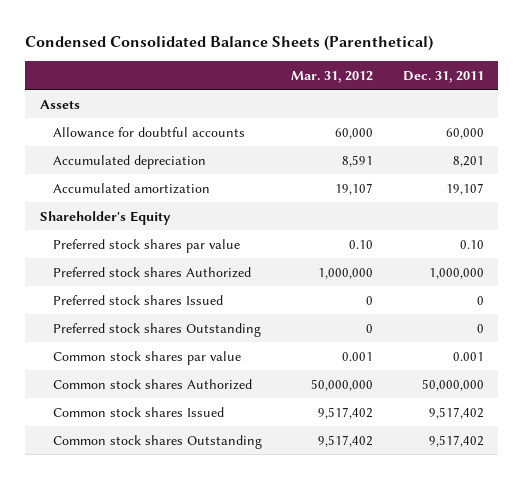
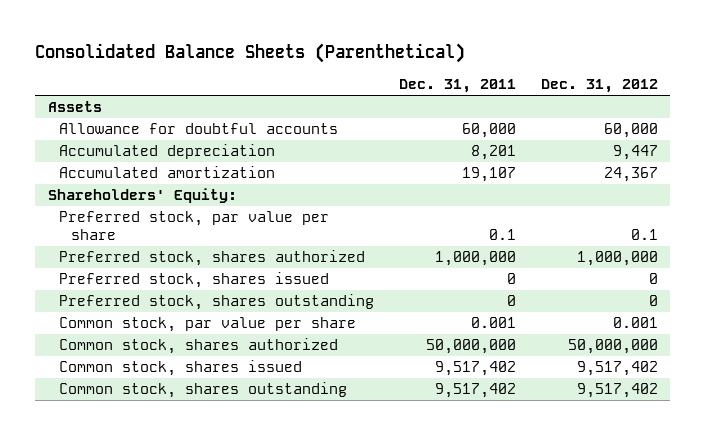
- Condensed Consolidated Balance Sheets (Parenthetical)
+ Consolidated Balance Sheets (Parenthetical)
- | Mar. 31, 2012 | Dec. 31, 2011
+ | Dec. 31, 2011 | Dec. 31, 2012
- Shareholder's Equity
- Preferred stock shares par value | 0.10 | 0.10
- Preferred stock shares Authorized | 1,000,000 | 1,000,000
- Preferred stock shares Issued | 0 | 0
- Preferred stock shares Outstanding | 0 | 0
- Common stock shares par value | 0.001 | 0.001
- Common stock shares Authorized | 50,000,000 | 50,000,000
- Common stock shares Issued | 9,517,402 | 9,517,402
- Common stock shares Outstanding | 9,517,402 | 9,517,402
+ Shareholders' Equity:
+ Preferred stock, par value per share | 0.1 | 0.1
+ Preferred stock, shares authorized | 1,000,000 | 1,000,000
+ Preferred stock, shares issued | 0 | 0
+ Preferred stock, shares outstanding | 0 | 0
+ Common stock, par value per share | 0.001 | 0.001
+ Common stock, shares authorized | 50,000,000 | 50,000,000
+ Common stock, shares issued | 9,517,402 | 9,517,402
+ Common stock, shares outstanding | 9,517,402 | 9,517,402

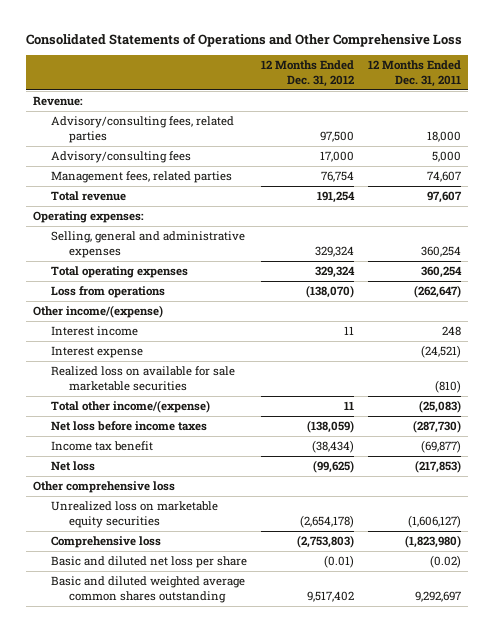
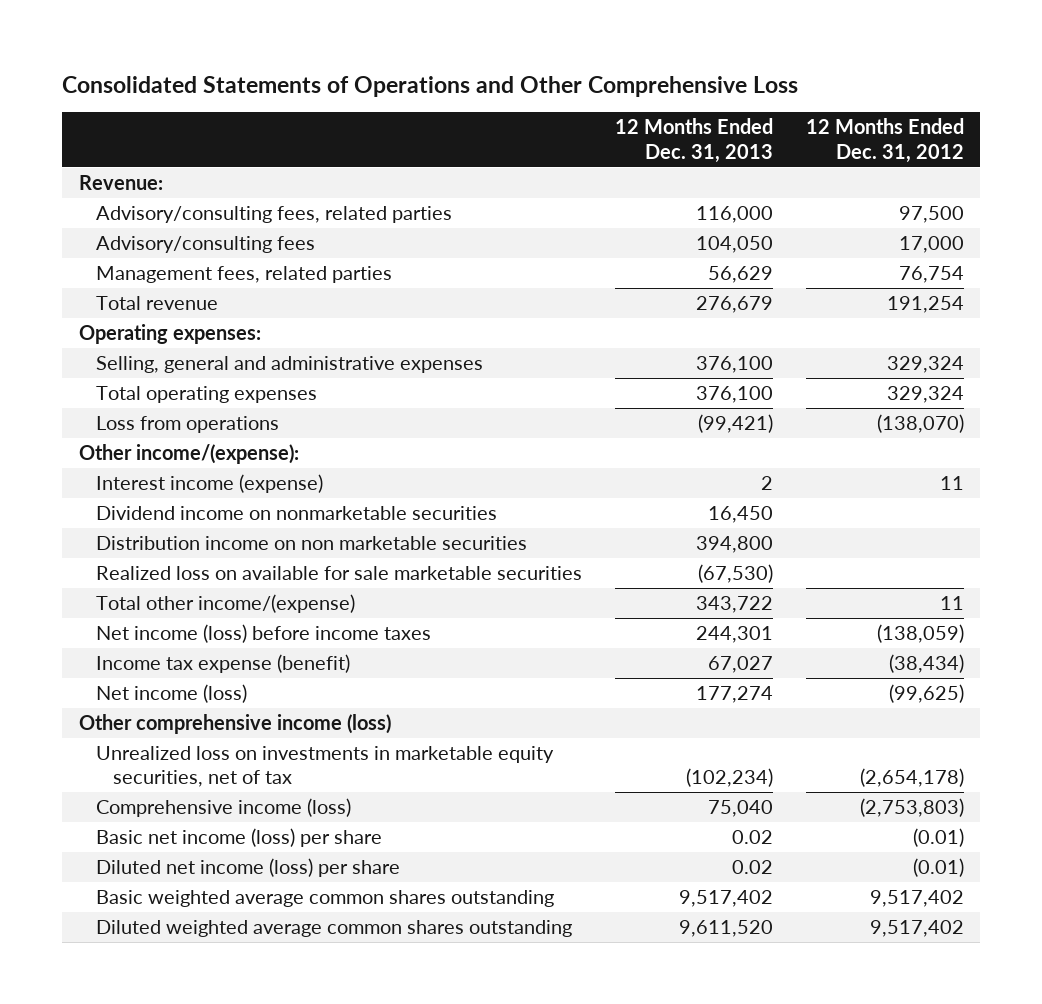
- | 12 Months Ended Dec. 31, 2012 | 12 Months Ended Dec. 31, 2011
+ | 12 Months Ended Dec. 31, 2013 | 12 Months Ended Dec. 31, 2012
- Other income/(expense)
- Interest income | 11 | 248
- Interest expense | | (24,521)
+ Other income/(expense):
+ Interest income (expense) | 2 | 11
+ Dividend income on nonmarketable securities | 16,450 |
+ Distribution income on non marketable securities | 394,800 |
- Net loss before income taxes | (138,059) | (287,730)
- Income tax benefit | (38,434) | (69,877)
- Net loss | (99,625) | (217,853)
- Other comprehensive loss
- Unrealized loss on marketable equity securities | (2,654,178) | (1,606,127)
- Comprehensive loss | (2,753,803) | (1,823,980)
- Basic and diluted net loss per share | (0.01) | (0.02)
- Basic and diluted weighted average common shares outstanding | 9,517,402 | 9,292,697
+ Net income (loss) before income taxes | 244,301 | (138,059)
+ Income tax expense (benefit) | 67,027 | (38,434)
+ Net income (loss) | 177,274 | (99,625)
+ Other comprehensive income (loss)
+ Unrealized loss on investments in marketable equity securities, net of tax | (102,234) | (2,654,178)
+ Comprehensive income (loss) | 75,040 | (2,753,803)
+ Basic net income (loss) per share | 0.02 | (0.01)
+ Diluted net income (loss) per share | 0.02 | (0.01)
+ Basic weighted average common shares outstanding | 9,517,402 | 9,517,402
+ Diluted weighted average common shares outstanding | 9,611,520 | 9,517,402

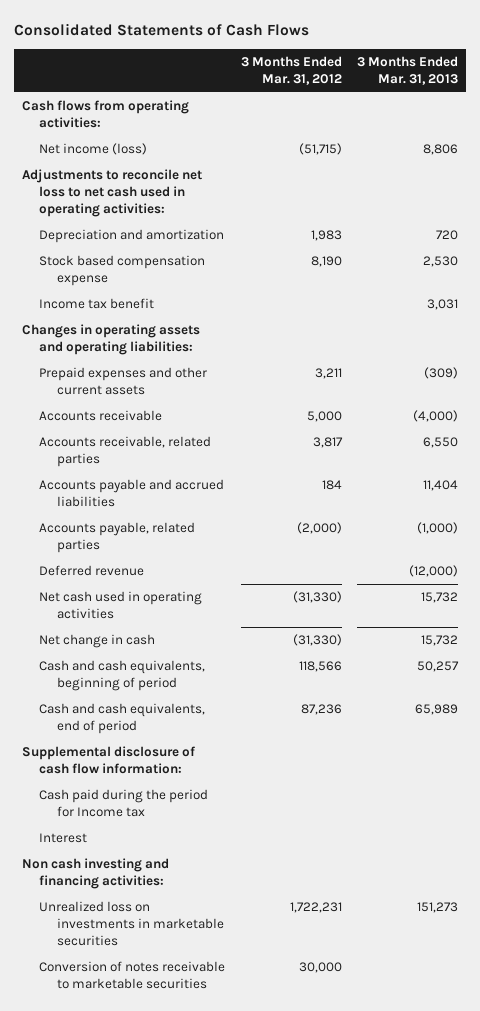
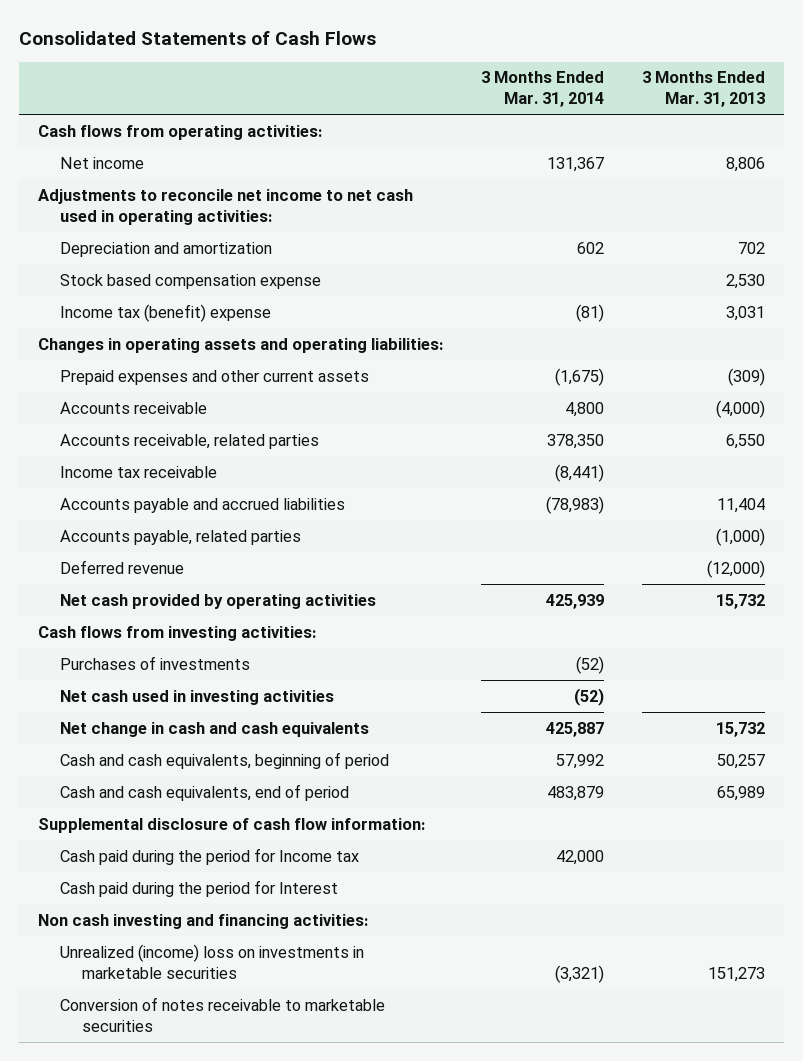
- | 3 Months Ended Mar. 31, 2012 | 3 Months Ended Mar. 31, 2013
+ | 3 Months Ended Mar. 31, 2014 | 3 Months Ended Mar. 31, 2013
- Net income (loss) | (51,715) | 8,806
- Adjustments to reconcile net loss to net cash used in operating activities:
- Depreciation and amortization | 1,983 | 720
+ Net income | 131,367 | 8,806
+ Adjustments to reconcile net income to net cash used in operating activities:
+ Depreciation and amortization | 602 | 702
- Income tax benefit | | 3,031
+ Income tax (benefit) expense | (81) | 3,031
+ Income tax receivable | (8,441) |
- Net cash used in operating activities | (31,330) | 15,732
- Net change in cash | (31,330) | 15,732
+ Net cash provided by operating activities | 425,939 | 15,732
+ Cash flows from investing activities:
+ Purchases of investments | (52) |
+ Net cash used in investing activities | (52) |
+ Net change in cash and cash equivalents | 425,887 | 15,732
- Interest
+ Cash paid during the period for Interest
- Unrealized loss on investments in marketable securities | 1,722,231 | 151,273
+ Unrealized (income) loss on investments in marketable securities | (3,321) | 151,273

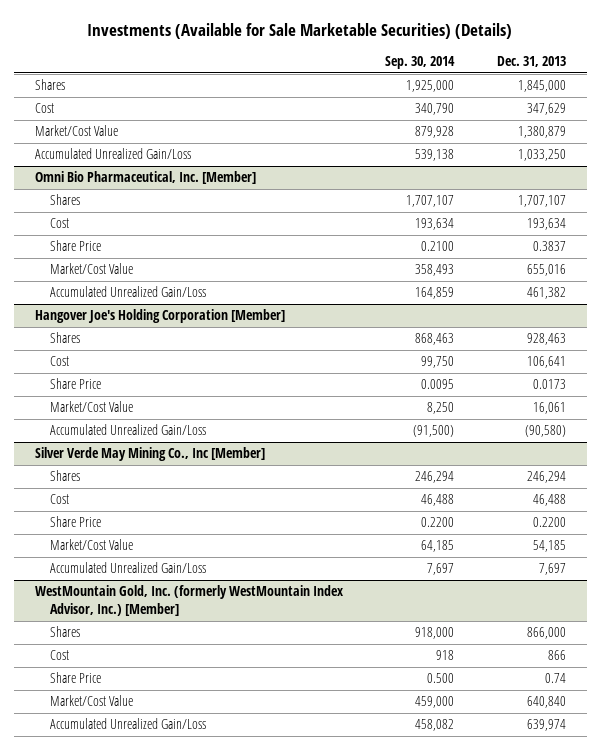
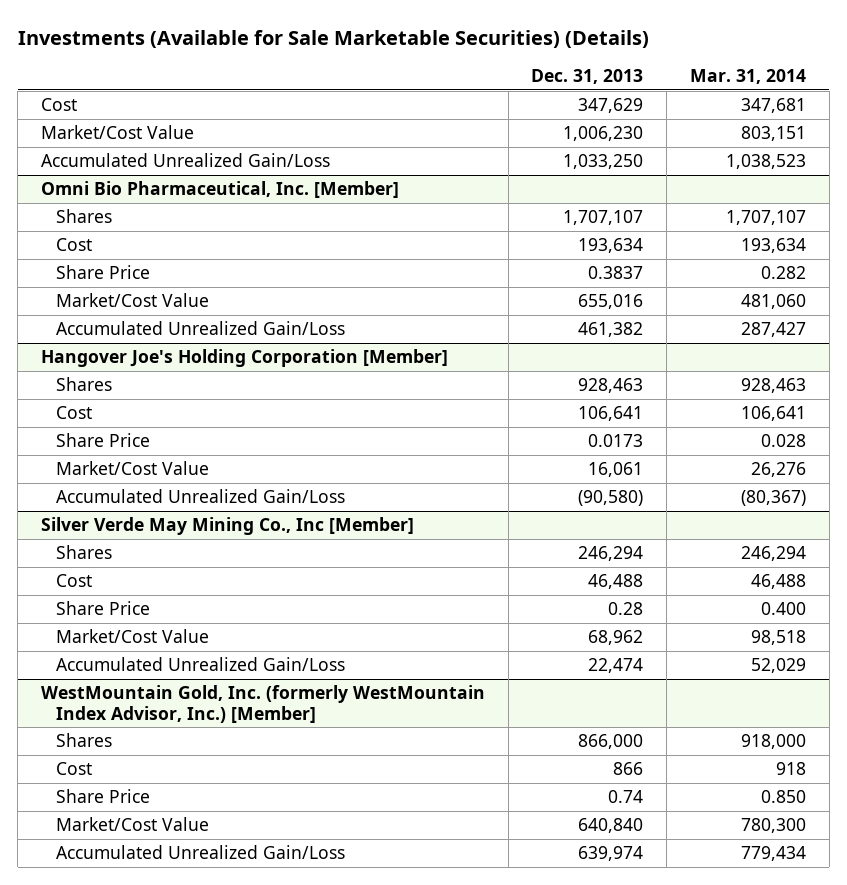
- | Sep. 30, 2014 | Dec. 31, 2013
+ | Dec. 31, 2013 | Mar. 31, 2014
- Shares | 1,925,000 | 1,845,000
- Market/Cost Value | 879,928 | 1,380,879
+ Market/Cost Value | 1,006,230 | 803,151
@ Silver Verde May Mining Co., Inc [Member]
- Share Price | 0.2200 | 0.2200
- Market/Cost Value | 64,185 | 54,185
- Accumulated Unrealized Gain/Loss | 7,697 | 7,697
+ Share Price | 0.28 | 0.400
+ Market/Cost Value | 68,962 | 98,518
+ Accumulated Unrealized Gain/Loss | 22,474 | 52,029

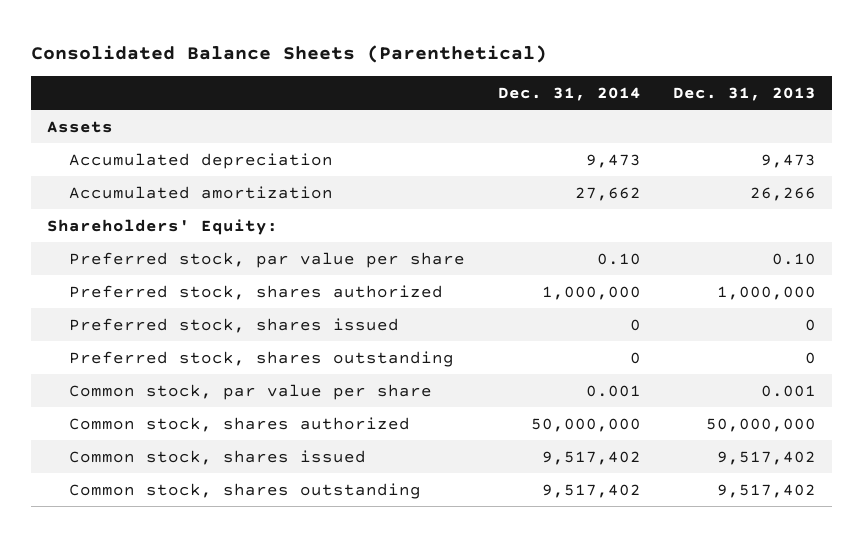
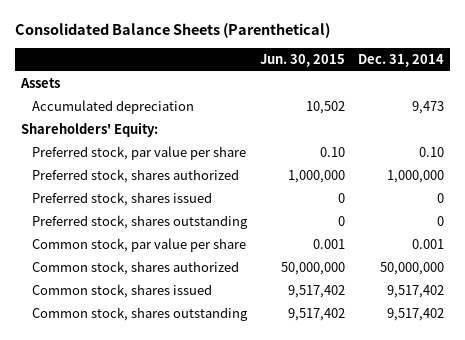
- | Dec. 31, 2014 | Dec. 31, 2013
+ | Jun. 30, 2015 | Dec. 31, 2014
- Accumulated amortization | 27,662 | 26,266

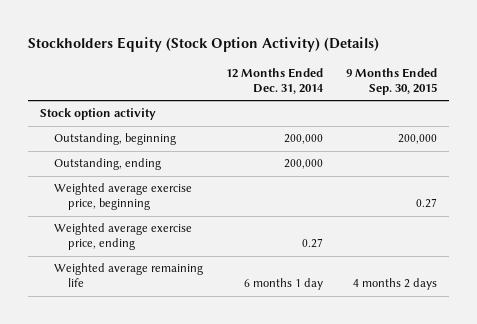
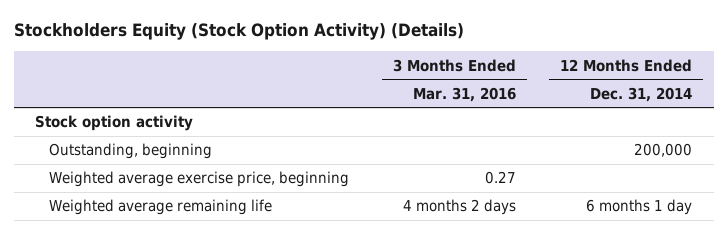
- | 12 Months Ended Dec. 31, 2014 | 9 Months Ended Sep. 30, 2015
+ | 3 Months Ended Mar. 31, 2016 | 12 Months Ended Dec. 31, 2014
- Outstanding, ending | 200,000 |
- Weighted average exercise price, ending | 0.27 |

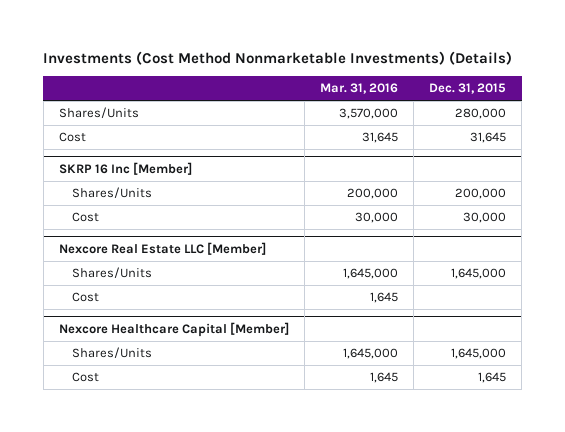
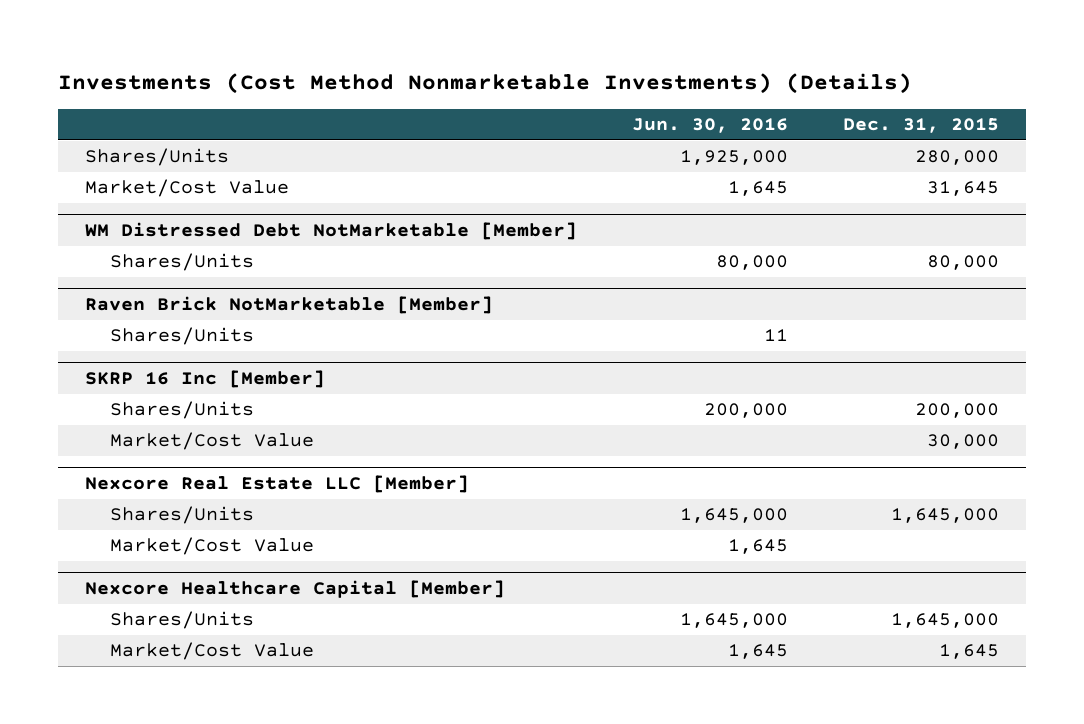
- | Mar. 31, 2016 | Dec. 31, 2015
+ | Jun. 30, 2016 | Dec. 31, 2015
- Cost | 31,645 | 31,645
+ Market/Cost Value | 1,645 | 31,645
+ WM Distressed Debt NotMarketable [Member]
+ Shares/Units | 80,000 | 80,000
+ Raven Brick NotMarketable [Member]
+ Shares/Units | 11 |
@ SKRP 16 Inc [Member]
- Cost | 30,000 | 30,000
+ Market/Cost Value | | 30,000
@ Nexcore Real Estate LLC [Member]
- Cost | 1,645 |
+ Market/Cost Value | 1,645 |
@ Nexcore Healthcare Capital [Member]
- Cost | 1,645 | 1,645
+ Market/Cost Value | 1,645 | 1,645

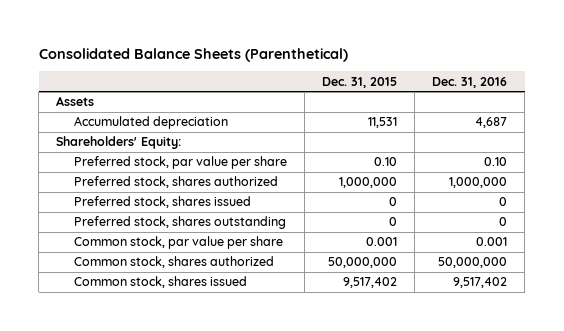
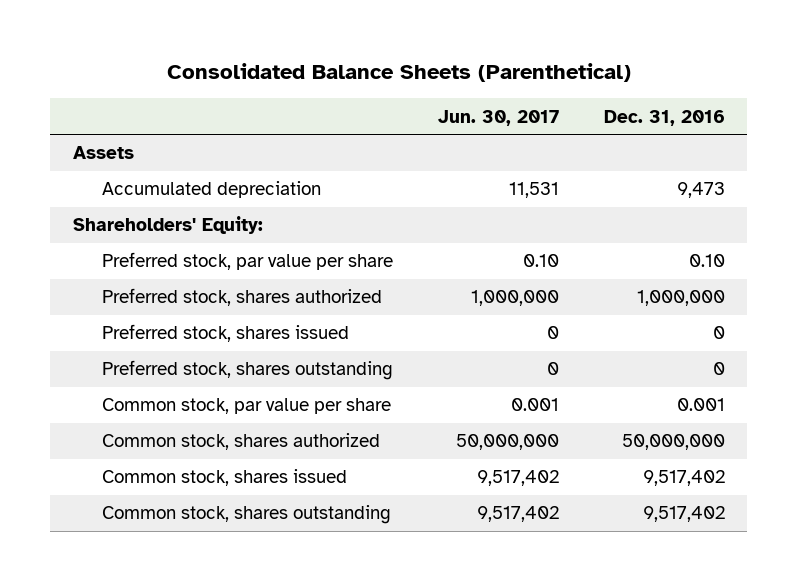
- | Dec. 31, 2015 | Dec. 31, 2016
+ | Jun. 30, 2017 | Dec. 31, 2016
- Accumulated depreciation | 11,531 | 4,687
+ Accumulated depreciation | 11,531 | 9,473
+ Common stock, shares outstanding | 9,517,402 | 9,517,402

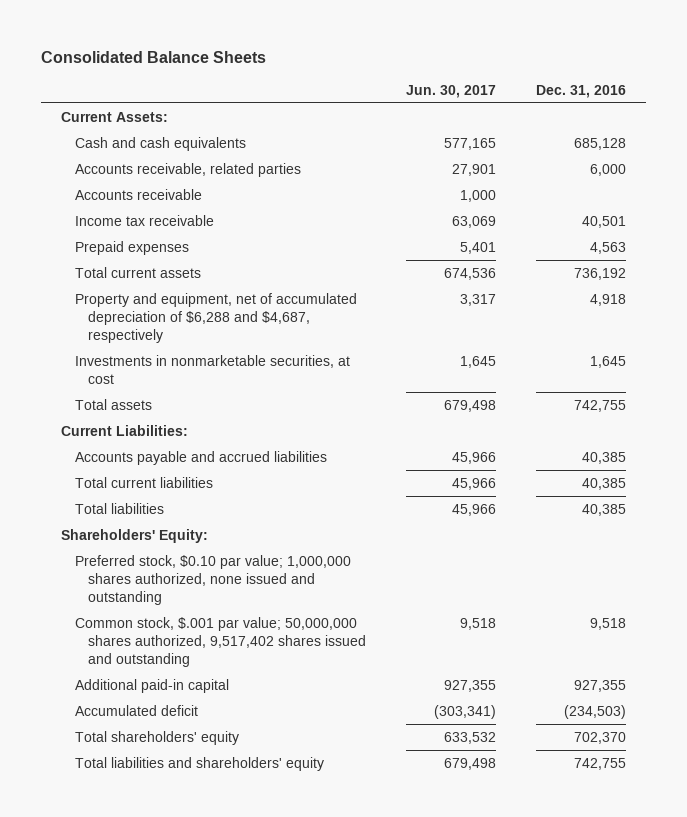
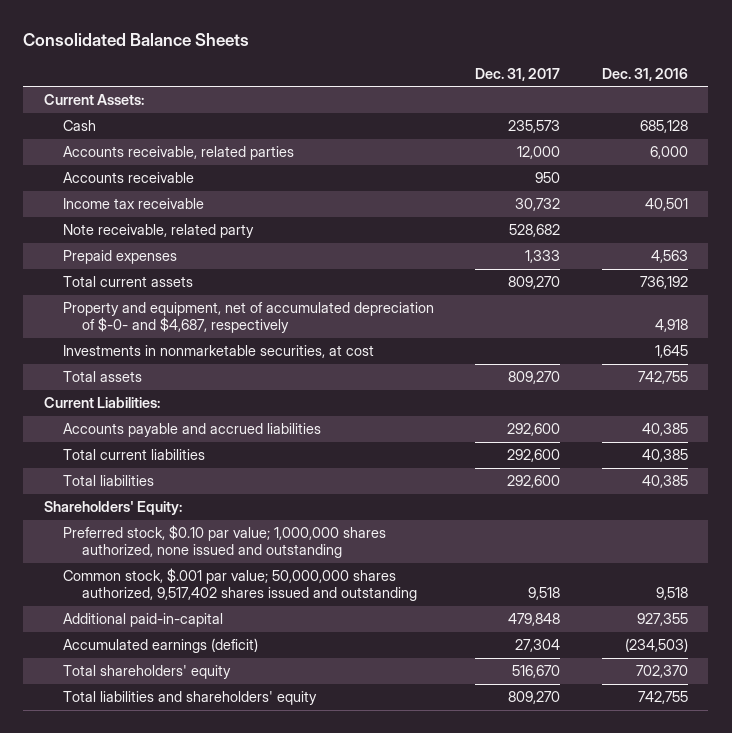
- | Jun. 30, 2017 | Dec. 31, 2016
+ | Dec. 31, 2017 | Dec. 31, 2016
- Cash and cash equivalents | 577,165 | 685,128
+ Cash | 235,573 | 685,128
+ Note receivable, related party | 528,682 |
- Property and equipment, net of accumulated depreciation of $6,288 and $4,687, respectively | 3,317 | 4,918
+ Property and equipment, net of accumulated depreciation of $-0- and $4,687, respectively | | 4,918
- Additional paid-in capital | 927,355 | 927,355
- Accumulated deficit | (303,341) | (234,503)
+ Additional paid-in-capital | 479,848 | 927,355
+ Accumulated earnings (deficit) | 27,304 | (234,503)

